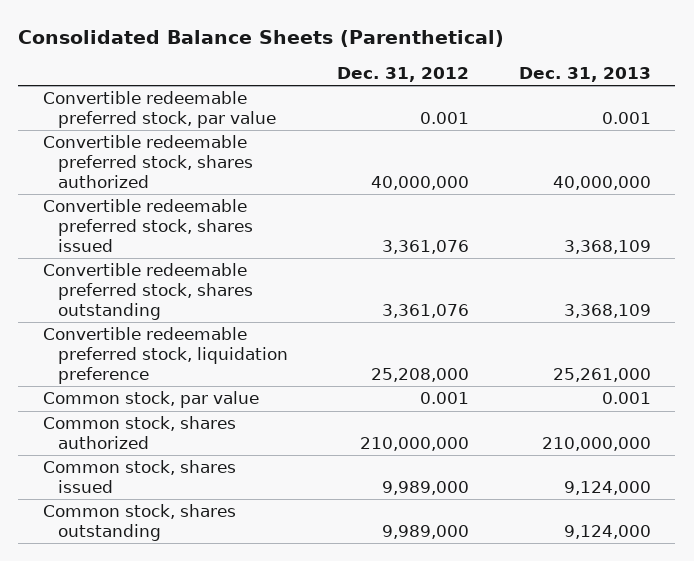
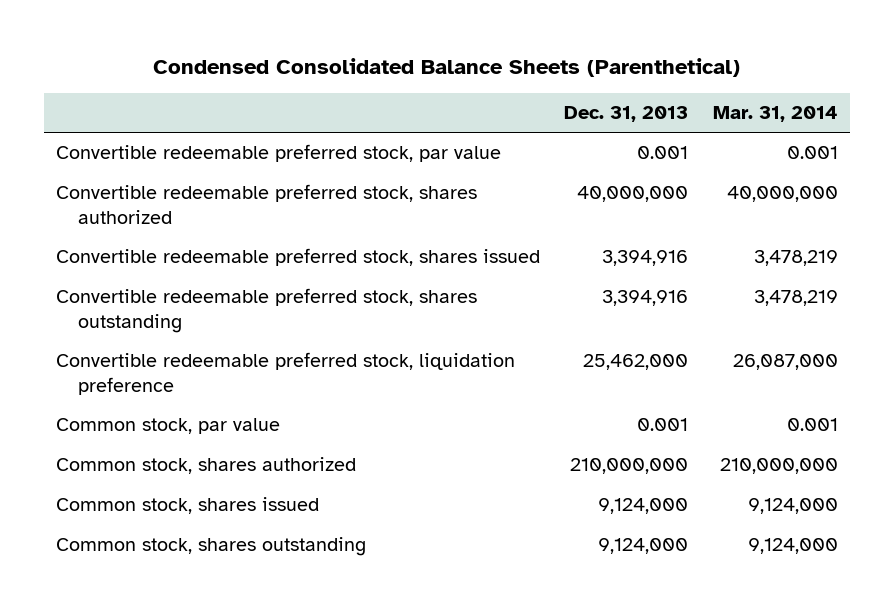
- Consolidated Balance Sheets (Parenthetical)
+ Condensed Consolidated Balance Sheets (Parenthetical)
- | Dec. 31, 2012 | Dec. 31, 2013
+ | Dec. 31, 2013 | Mar. 31, 2014
- Convertible redeemable preferred stock, shares issued | 3,361,076 | 3,368,109
- Convertible redeemable preferred stock, shares outstanding | 3,361,076 | 3,368,109
- Convertible redeemable preferred stock, liquidation preference | 25,208,000 | 25,261,000
+ Convertible redeemable preferred stock, shares issued | 3,394,916 | 3,478,219
+ Convertible redeemable preferred stock, shares outstanding | 3,394,916 | 3,478,219
+ Convertible redeemable preferred stock, liquidation preference | 25,462,000 | 26,087,000

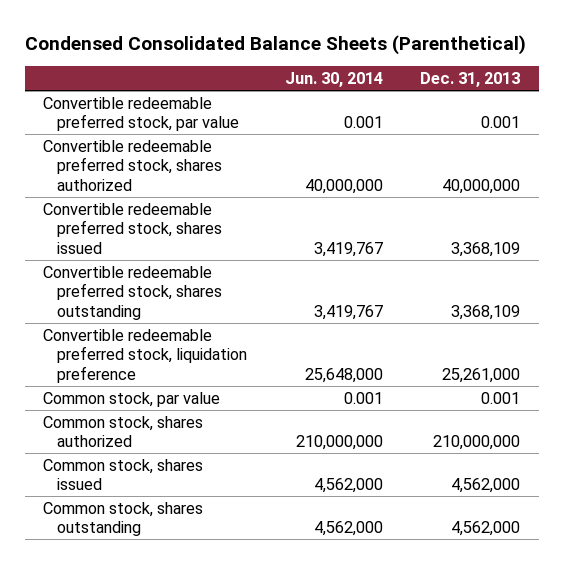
- | Dec. 31, 2013 | Mar. 31, 2014
+ | Jun. 30, 2014 | Dec. 31, 2013
- Convertible redeemable preferred stock, shares issued | 3,394,916 | 3,478,219
- Convertible redeemable preferred stock, shares outstanding | 3,394,916 | 3,478,219
- Convertible redeemable preferred stock, liquidation preference | 25,462,000 | 26,087,000
+ Convertible redeemable preferred stock, shares issued | 3,419,767 | 3,368,109
+ Convertible redeemable preferred stock, shares outstanding | 3,419,767 | 3,368,109
+ Convertible redeemable preferred stock, liquidation preference | 25,648,000 | 25,261,000
- Common stock, shares issued | 9,124,000 | 9,124,000
- Common stock, shares outstanding | 9,124,000 | 9,124,000
+ Common stock, shares issued | 4,562,000 | 4,562,000
+ Common stock, shares outstanding | 4,562,000 | 4,562,000

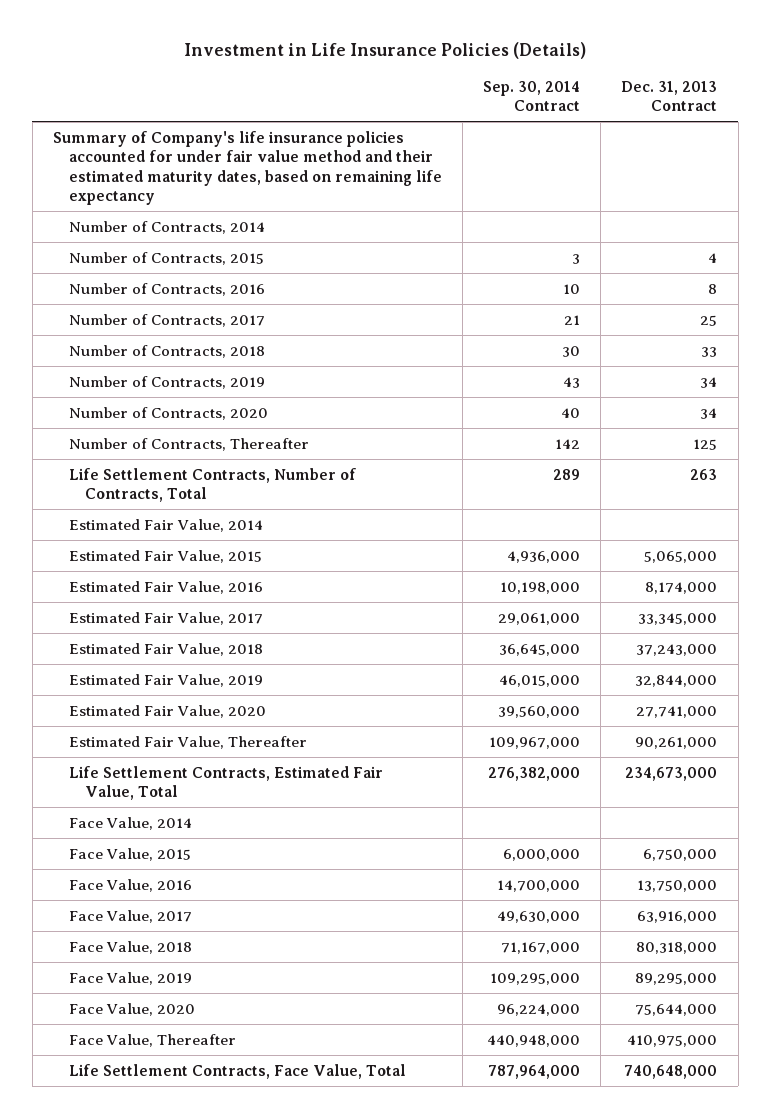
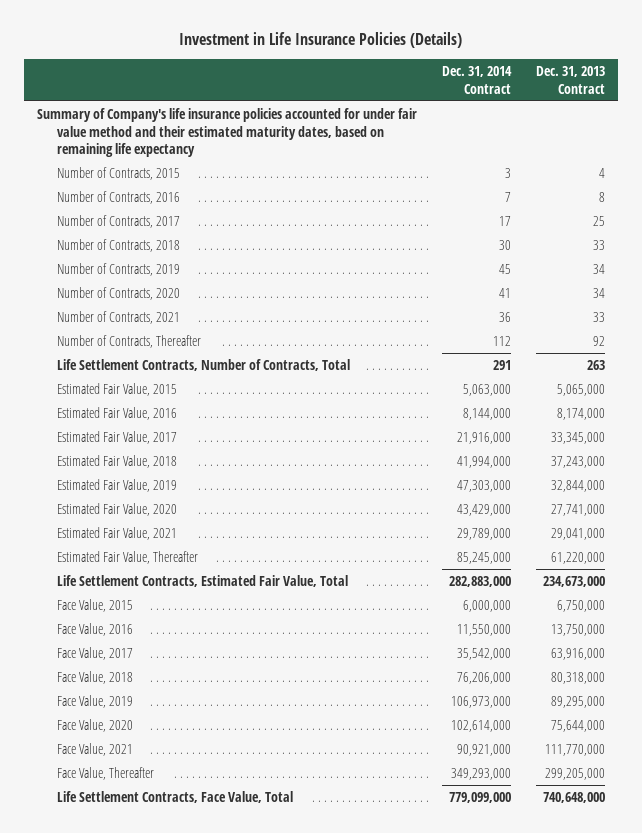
- | Sep. 30, 2014 Contract | Dec. 31, 2013 Contract
+ | Dec. 31, 2014 Contract | Dec. 31, 2013 Contract
- Number of Contracts, 2014
- Number of Contracts, Thereafter | 142 | 125
+ Number of Contracts, 2021 | 36 | 33
+ Number of Contracts, Thereafter | 112 | 92
- Estimated Fair Value, 2014
- Estimated Fair Value, Thereafter | 109,967,000 | 90,261,000
+ Estimated Fair Value, 2021 | 29,789,000 | 29,041,000
+ Estimated Fair Value, Thereafter | 85,245,000 | 61,220,000
- Face Value, 2014
- Face Value, Thereafter | 440,948,000 | 410,975,000
+ Face Value, 2021 | 90,921,000 | 111,770,000
+ Face Value, Thereafter | 349,293,000 | 299,205,000

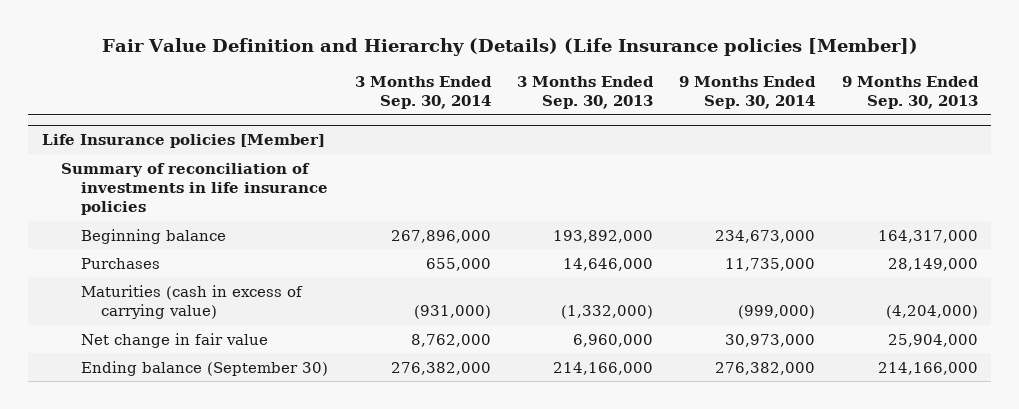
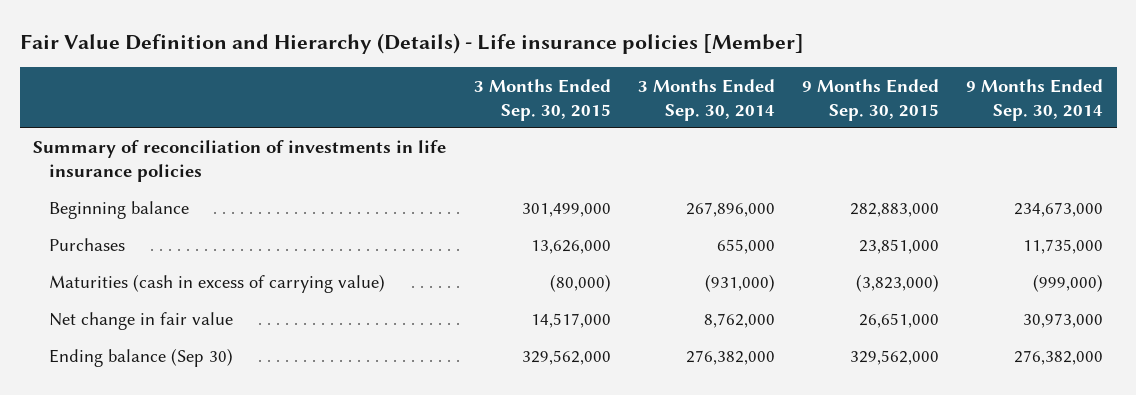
- Fair Value Definition and Hierarchy (Details) (Life Insurance policies [Member])
+ Fair Value Definition and Hierarchy (Details) - Life insurance policies [Member]
- | 3 Months Ended Sep. 30, 2014 | 3 Months Ended Sep. 30, 2013 | 9 Months Ended Sep. 30, 2014 | 9 Months Ended Sep. 30, 2013
+ | 3 Months Ended Sep. 30, 2015 | 3 Months Ended Sep. 30, 2014 | 9 Months Ended Sep. 30, 2015 | 9 Months Ended Sep. 30, 2014
- Life Insurance policies [Member]
- Ending balance (September 30) | 276,382,000 | 214,166,000 | 276,382,000 | 214,166,000
+ Ending balance (Sep 30) | 329,562,000 | 276,382,000 | 329,562,000 | 276,382,000

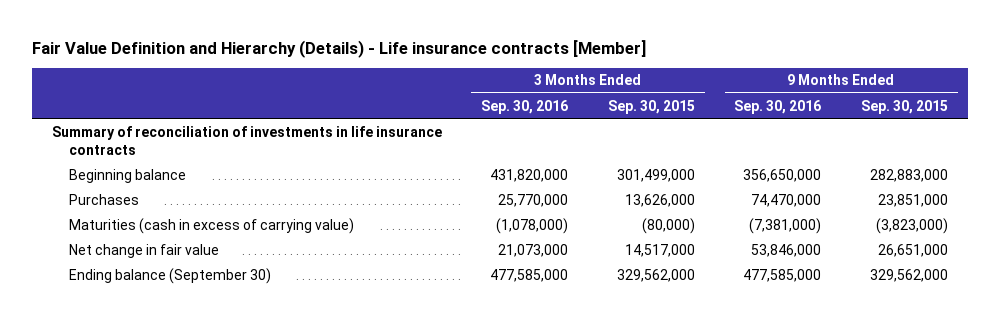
- Fair Value Definition and Hierarchy (Details) - Life insurance policies [Member]
+ Fair Value Definition and Hierarchy (Details) - Life insurance contracts [Member]
- | 3 Months Ended Sep. 30, 2015 | 3 Months Ended Sep. 30, 2014 | 9 Months Ended Sep. 30, 2015 | 9 Months Ended Sep. 30, 2014
+ | 3 Months Ended Sep. 30, 2016 | 3 Months Ended Sep. 30, 2015 | 9 Months Ended Sep. 30, 2016 | 9 Months Ended Sep. 30, 2015
- Summary of reconciliation of investments in life insurance policies
+ Summary of reconciliation of investments in life insurance contracts
- Ending balance (Sep 30) | 329,562,000 | 276,382,000 | 329,562,000 | 276,382,000
+ Ending balance (September 30) | 477,585,000 | 329,562,000 | 477,585,000 | 329,562,000

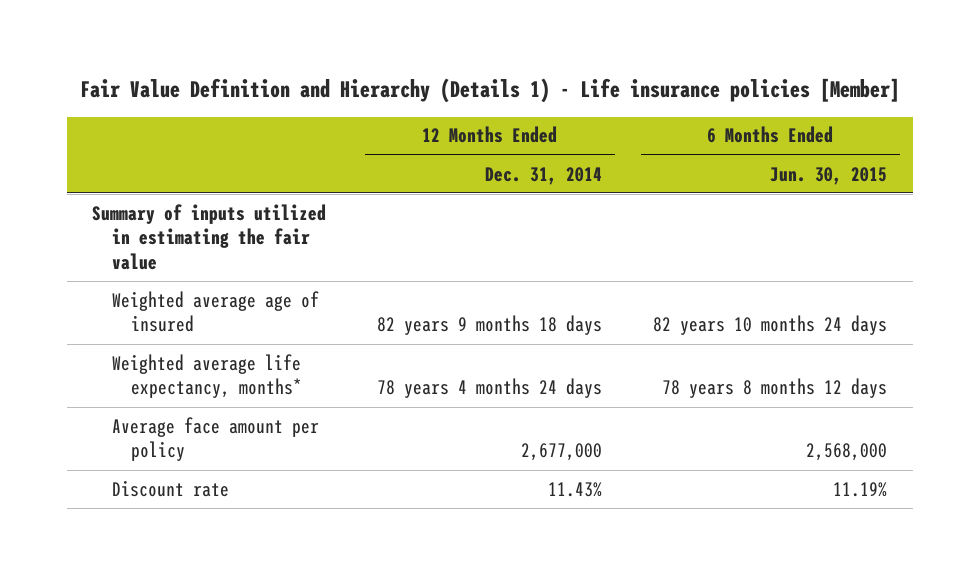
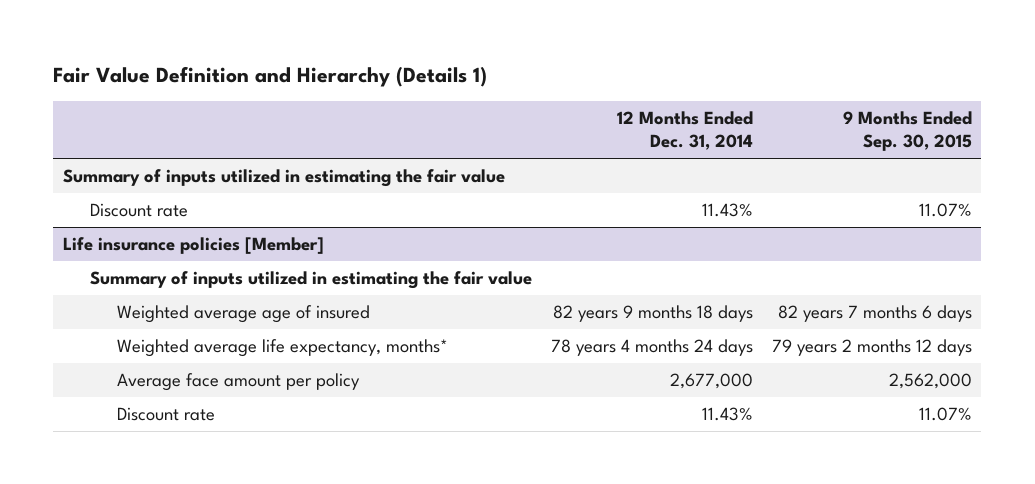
- Fair Value Definition and Hierarchy (Details 1) - Life insurance policies [Member]
+ Fair Value Definition and Hierarchy (Details 1)
- | 12 Months Ended Dec. 31, 2014 | 6 Months Ended Jun. 30, 2015
+ | 12 Months Ended Dec. 31, 2014 | 9 Months Ended Sep. 30, 2015
+ Discount rate | 11.43% | 11.07%
+ Life insurance policies [Member]
+ Summary of inputs utilized in estimating the fair value

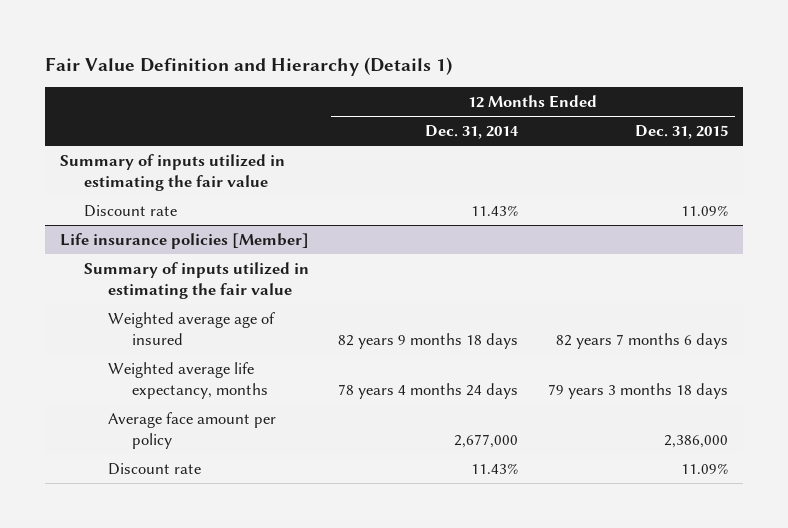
- | 12 Months Ended Dec. 31, 2014 | 9 Months Ended Sep. 30, 2015
+ | 12 Months Ended Dec. 31, 2014 | 12 Months Ended Dec. 31, 2015
@ Life insurance policies [Member]
- Weighted average life expectancy, months* | 78 years 4 months 24 days | 79 years 2 months 12 days
+ Weighted average life expectancy, months | 78 years 4 months 24 days | 79 years 3 months 18 days

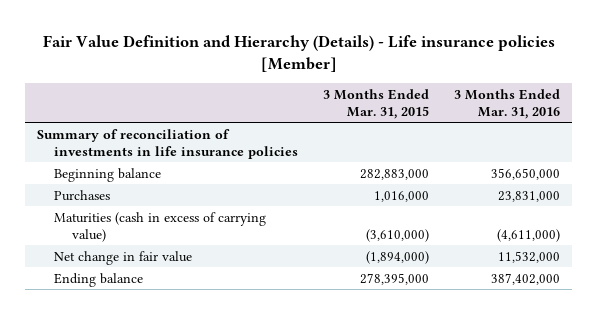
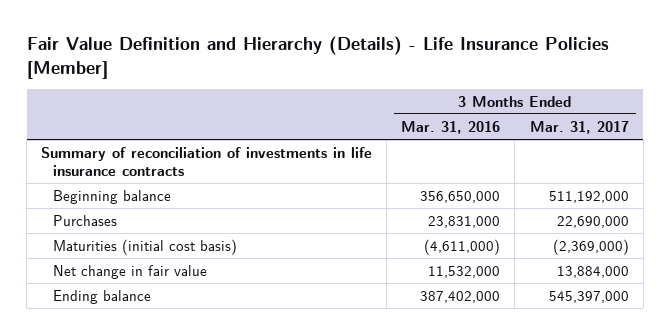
- Fair Value Definition and Hierarchy (Details) - Life insurance policies [Member]
+ Fair Value Definition and Hierarchy (Details) - Life Insurance Policies [Member]
- | 3 Months Ended Mar. 31, 2015 | 3 Months Ended Mar. 31, 2016
+ | 3 Months Ended Mar. 31, 2016 | 3 Months Ended Mar. 31, 2017
- Summary of reconciliation of investments in life insurance policies
+ Summary of reconciliation of investments in life insurance contracts
- Maturities (cash in excess of carrying value) | (3,610,000) | (4,611,000)
+ Maturities (initial cost basis) | (4,611,000) | (2,369,000)

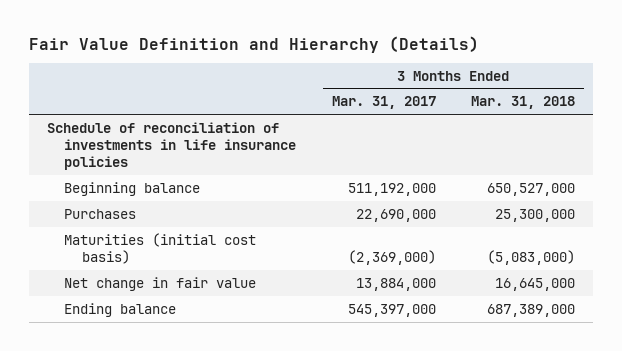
- Fair Value Definition and Hierarchy (Details) - Life Insurance Policies [Member]
+ Fair Value Definition and Hierarchy (Details)
- | 3 Months Ended Mar. 31, 2016 | 3 Months Ended Mar. 31, 2017
+ | 3 Months Ended Mar. 31, 2017 | 3 Months Ended Mar. 31, 2018
- Summary of reconciliation of investments in life insurance contracts
+ Schedule of reconciliation of investments in life insurance policies

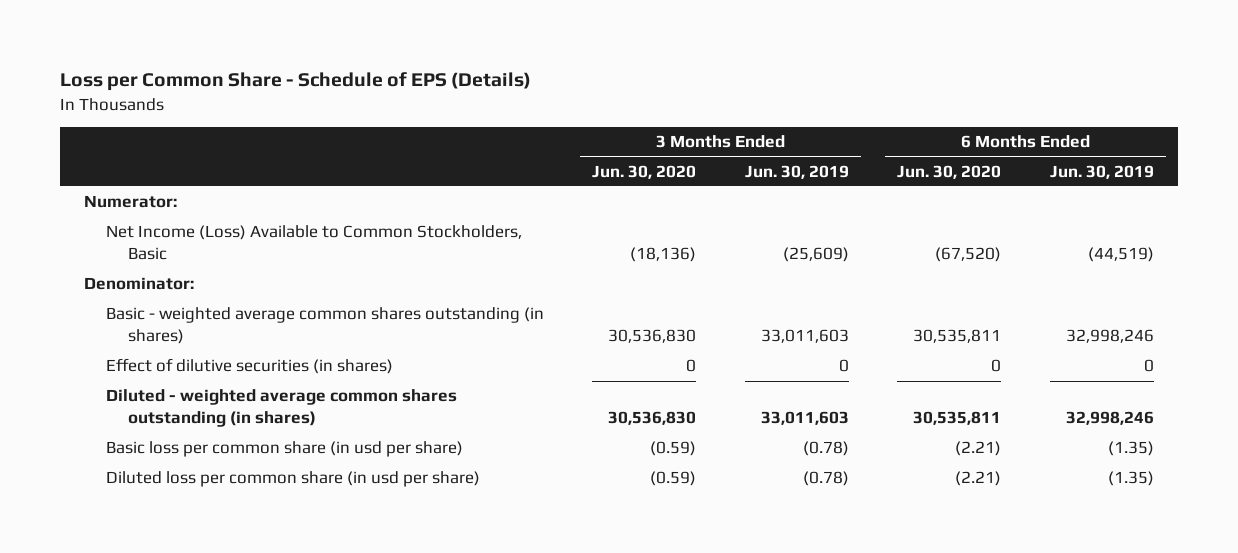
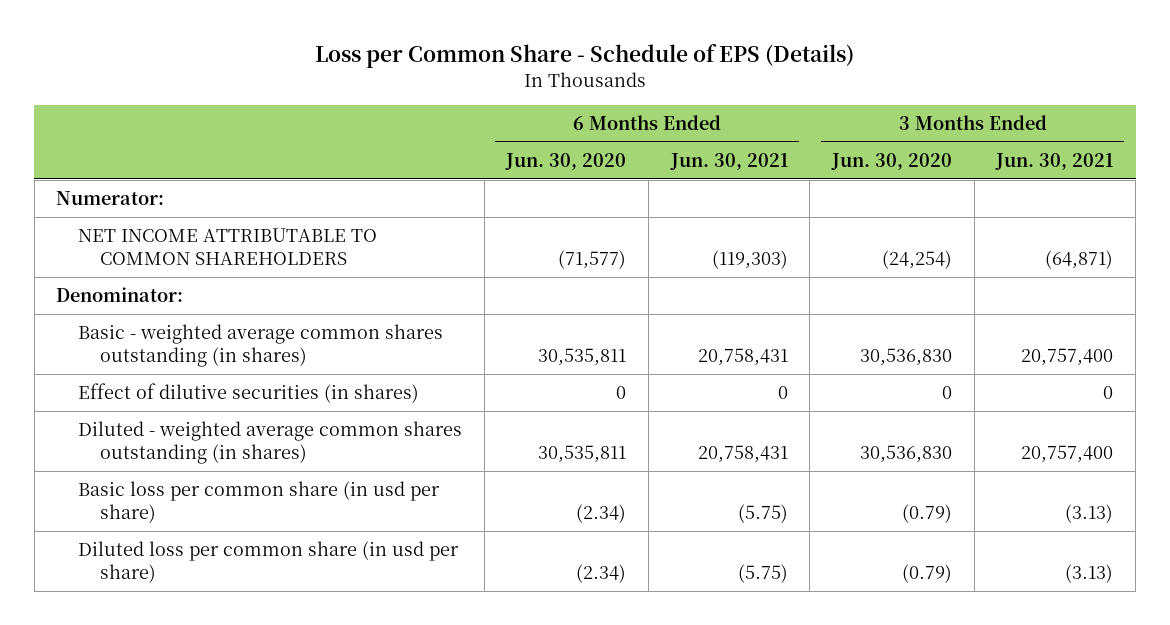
- | 3 Months Ended Jun. 30, 2020 | 3 Months Ended Jun. 30, 2019 | 6 Months Ended Jun. 30, 2020 | 6 Months Ended Jun. 30, 2019
+ | 6 Months Ended Jun. 30, 2020 | 6 Months Ended Jun. 30, 2021 | 3 Months Ended Jun. 30, 2020 | 3 Months Ended Jun. 30, 2021
- Net Income (Loss) Available to Common Stockholders, Basic | (18,136) | (25,609) | (67,520) | (44,519)
+ NET INCOME ATTRIBUTABLE TO COMMON SHAREHOLDERS | (71,577) | (119,303) | (24,254) | (64,871)
- Basic loss per common share (in usd per share) | (0.59) | (0.78) | (2.21) | (1.35)
- Diluted loss per common share (in usd per share) | (0.59) | (0.78) | (2.21) | (1.35)
+ Basic loss per common share (in usd per share) | (2.34) | (5.75) | (0.79) | (3.13)
+ Diluted loss per common share (in usd per share) | (2.34) | (5.75) | (0.79) | (3.13)

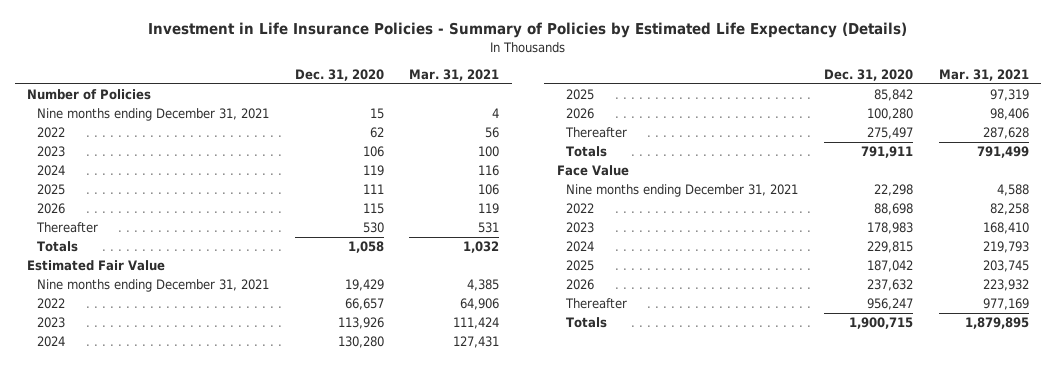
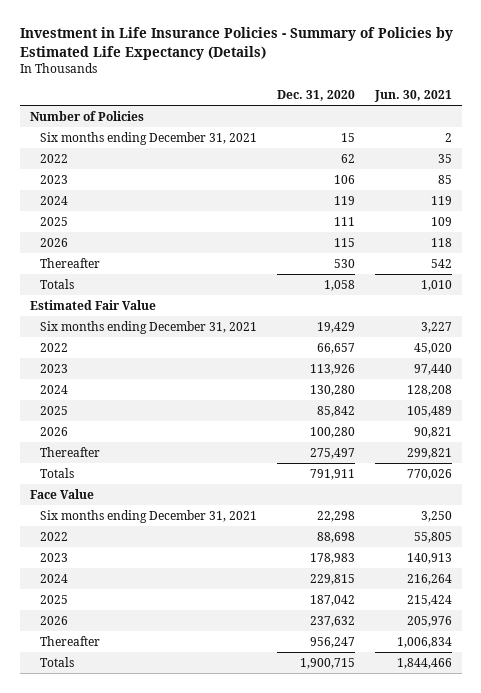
- | Dec. 31, 2020 | Mar. 31, 2021
+ | Dec. 31, 2020 | Jun. 30, 2021
- Nine months ending December 31, 2021 | 15 | 4
+ Six months ending December 31, 2021 | 15 | 2
- Nine months ending December 31, 2021 | 19,429 | 4,385
+ Six months ending December 31, 2021 | 19,429 | 3,227
- Nine months ending December 31, 2021 | 22,298 | 4,588
+ Six months ending December 31, 2021 | 22,298 | 3,250

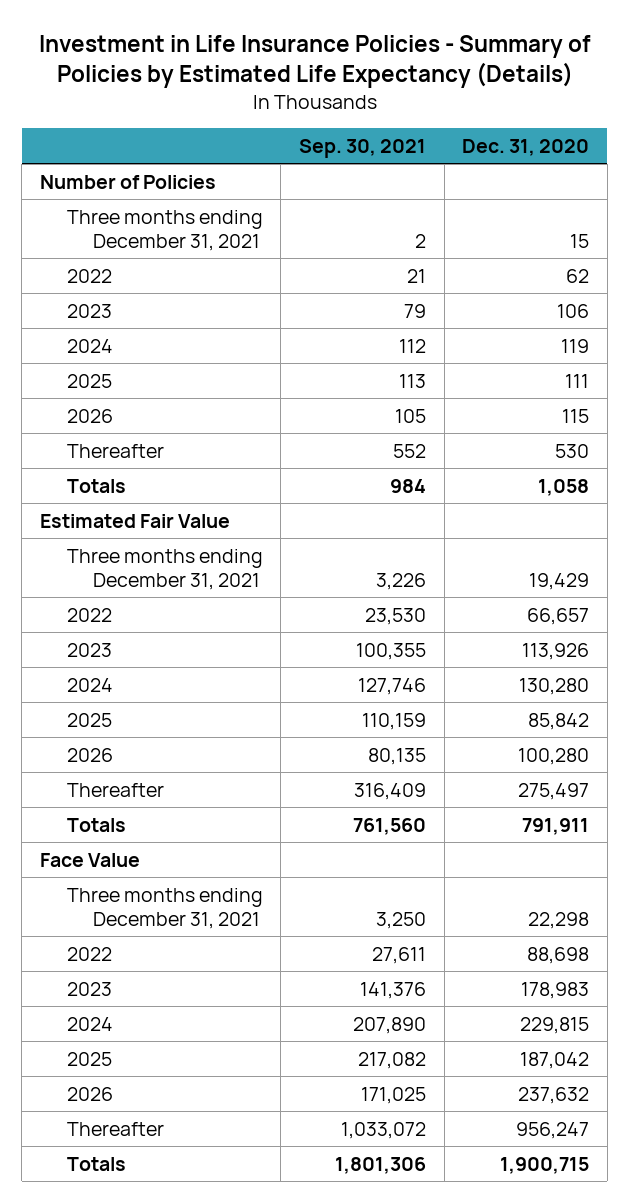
- | Dec. 31, 2020 | Jun. 30, 2021
+ | Sep. 30, 2021 | Dec. 31, 2020
- Six months ending December 31, 2021 | 15 | 2
+ Three months ending December 31, 2021 | 2 | 15
- Six months ending December 31, 2021 | 19,429 | 3,227
+ Three months ending December 31, 2021 | 3,226 | 19,429
- Six months ending December 31, 2021 | 22,298 | 3,250
+ Three months ending December 31, 2021 | 3,250 | 22,298

